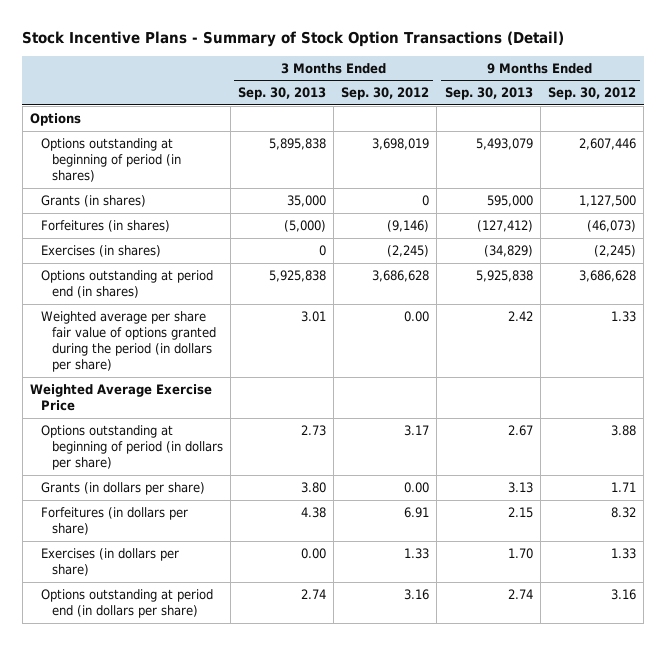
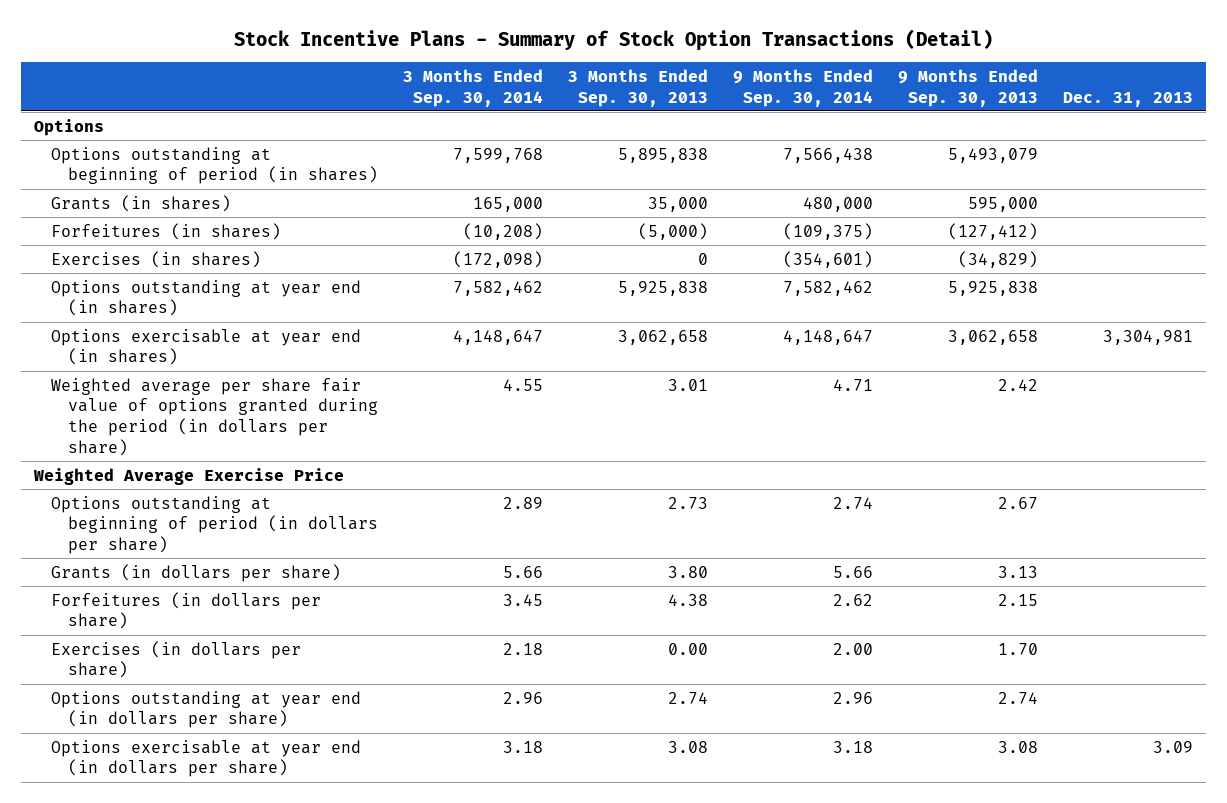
- | 3 Months Ended Sep. 30, 2013 | 3 Months Ended Sep. 30, 2012 | 9 Months Ended Sep. 30, 2013 | 9 Months Ended Sep. 30, 2012
+ | 3 Months Ended Sep. 30, 2014 | 3 Months Ended Sep. 30, 2013 | 9 Months Ended Sep. 30, 2014 | 9 Months Ended Sep. 30, 2013 | Dec. 31, 2013
- Options outstanding at period end (in shares) | 5,925,838 | 3,686,628 | 5,925,838 | 3,686,628
+ Options outstanding at year end (in shares) | 7,582,462 | 5,925,838 | 7,582,462 | 5,925,838 |
+ Options exercisable at year end (in shares) | 4,148,647 | 3,062,658 | 4,148,647 | 3,062,658 | 3,304,981
- Options outstanding at period end (in dollars per share) | 2.74 | 3.16 | 2.74 | 3.16
+ Options outstanding at year end (in dollars per share) | 2.96 | 2.74 | 2.96 | 2.74 |
+ Options exercisable at year end (in dollars per share) | 3.18 | 3.08 | 3.18 | 3.08 | 3.09

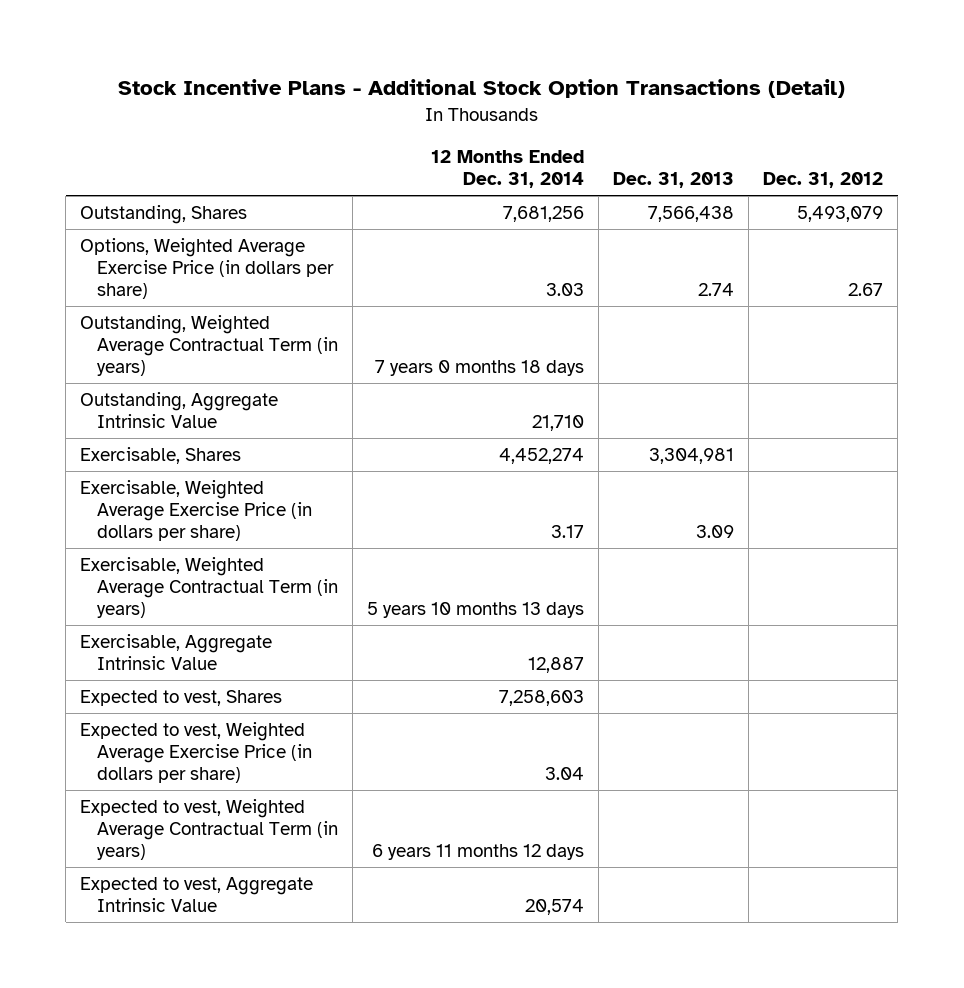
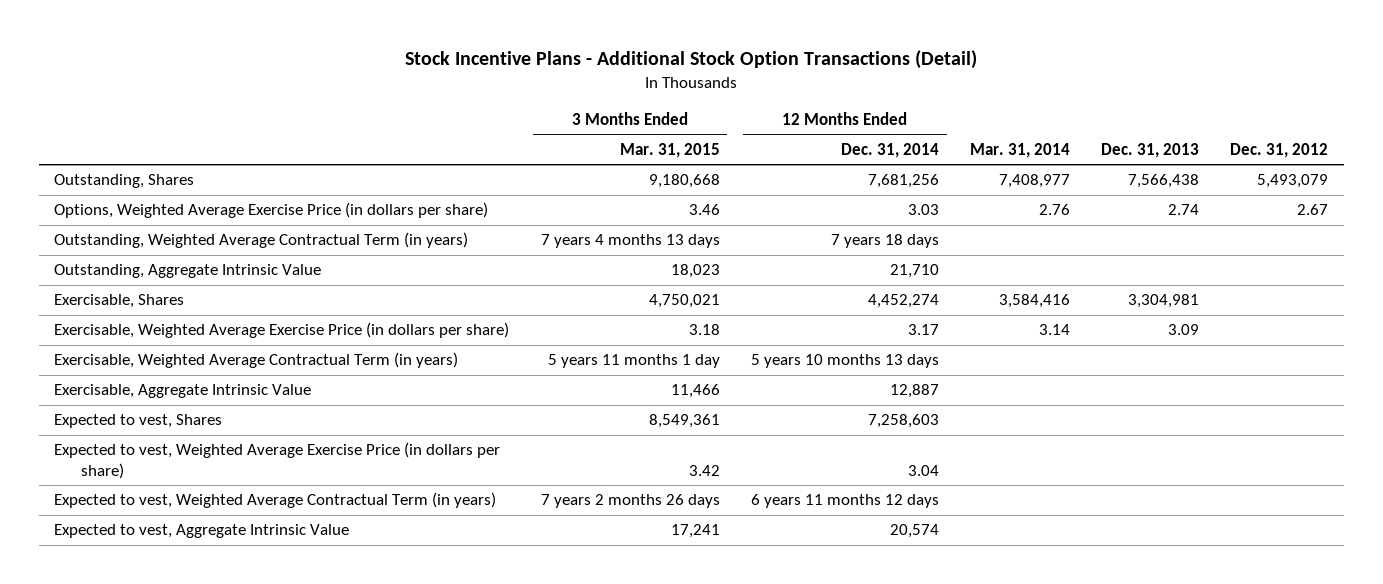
- | 12 Months Ended Dec. 31, 2014 | Dec. 31, 2013 | Dec. 31, 2012
+ | 3 Months Ended Mar. 31, 2015 | 12 Months Ended Dec. 31, 2014 | Mar. 31, 2014 | Dec. 31, 2013 | Dec. 31, 2012
- Outstanding, Weighted Average Contractual Term (in years) | 7 years 0 months 18 days | |
+ Outstanding, Weighted Average Contractual Term (in years) | 7 years 4 months 13 days | 7 years 18 days | | |

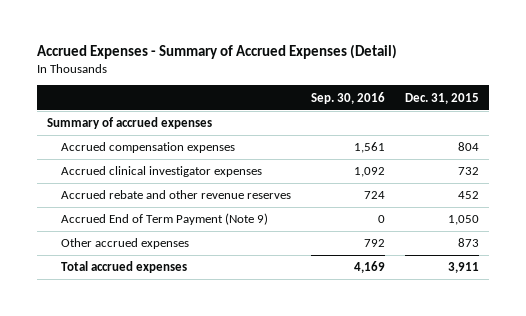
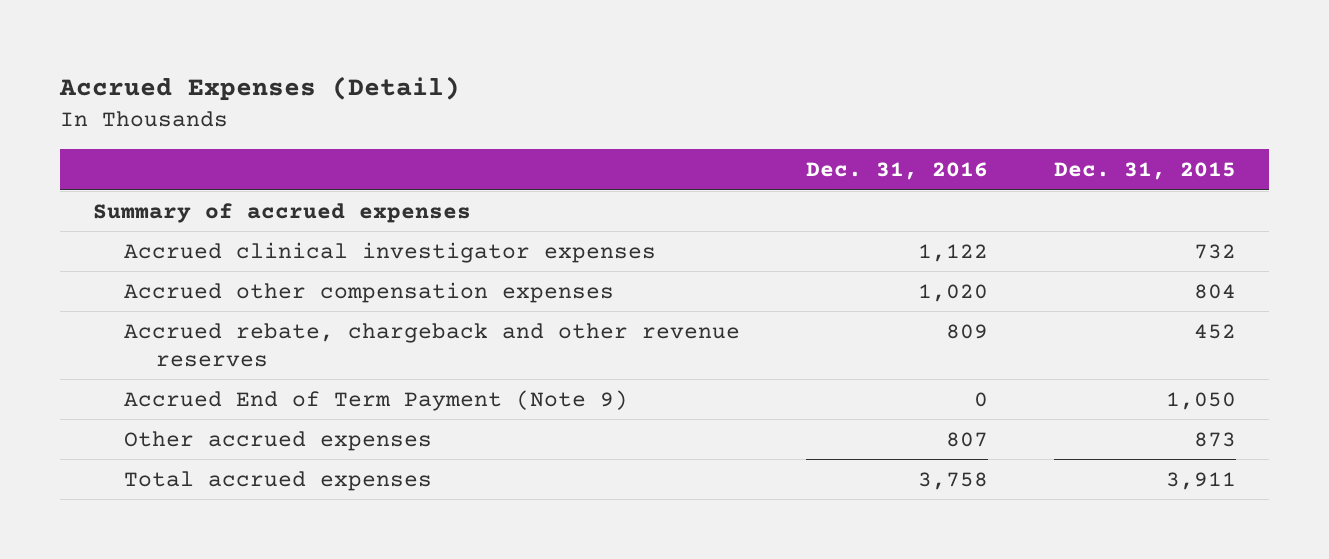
- Accrued Expenses - Summary of Accrued Expenses (Detail)
+ Accrued Expenses (Detail)
- | Sep. 30, 2016 | Dec. 31, 2015
+ | Dec. 31, 2016 | Dec. 31, 2015
- Accrued compensation expenses | 1,561 | 804
- Accrued rebate and other revenue reserves | 724 | 452
+ Accrued other compensation expenses | 1,020 | 804
+ Accrued rebate, chargeback and other revenue reserves | 809 | 452

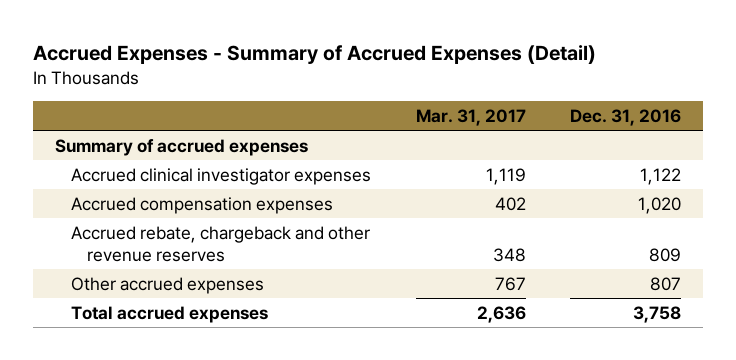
- Accrued Expenses (Detail)
+ Accrued Expenses - Summary of Accrued Expenses (Detail)
- | Dec. 31, 2016 | Dec. 31, 2015
+ | Mar. 31, 2017 | Dec. 31, 2016
- Accrued other compensation expenses | 1,020 | 804
+ Accrued compensation expenses | 402 | 1,020
- Accrued End of Term Payment (Note 9) | 0 | 1,050

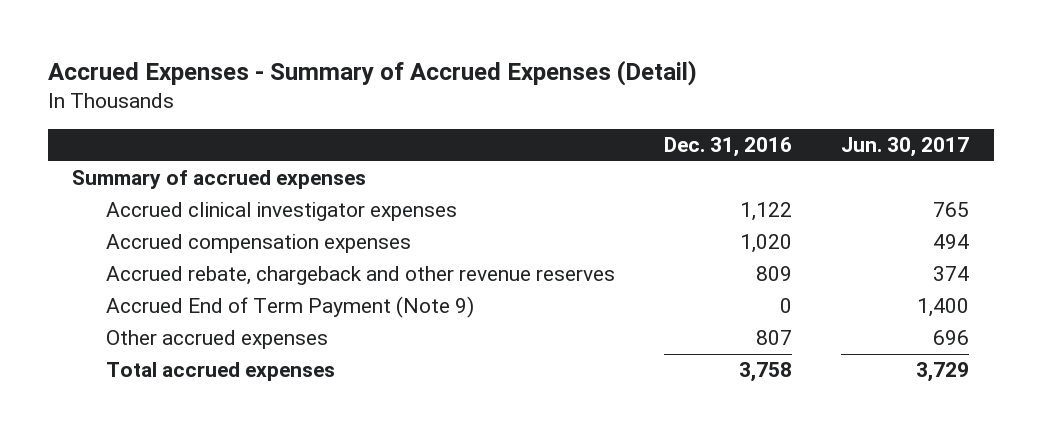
- | Mar. 31, 2017 | Dec. 31, 2016
+ | Dec. 31, 2016 | Jun. 30, 2017
+ Accrued End of Term Payment (Note 9) | 0 | 1,400

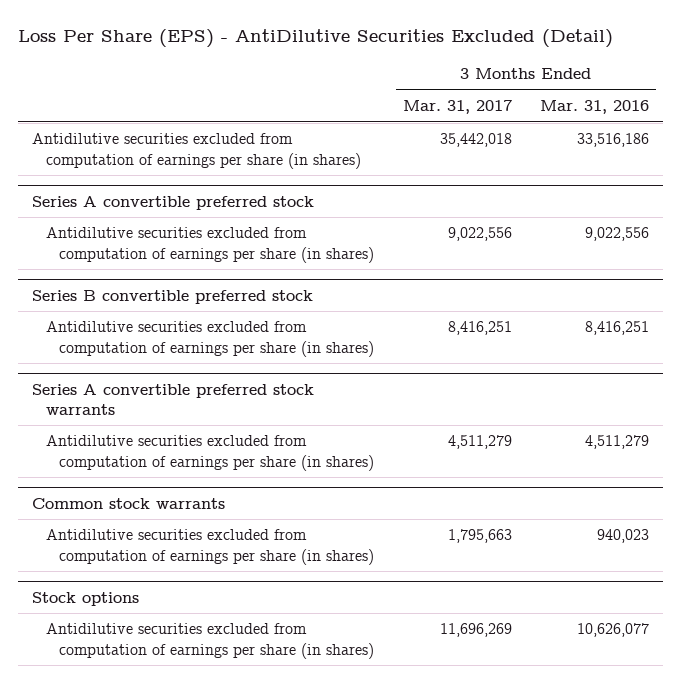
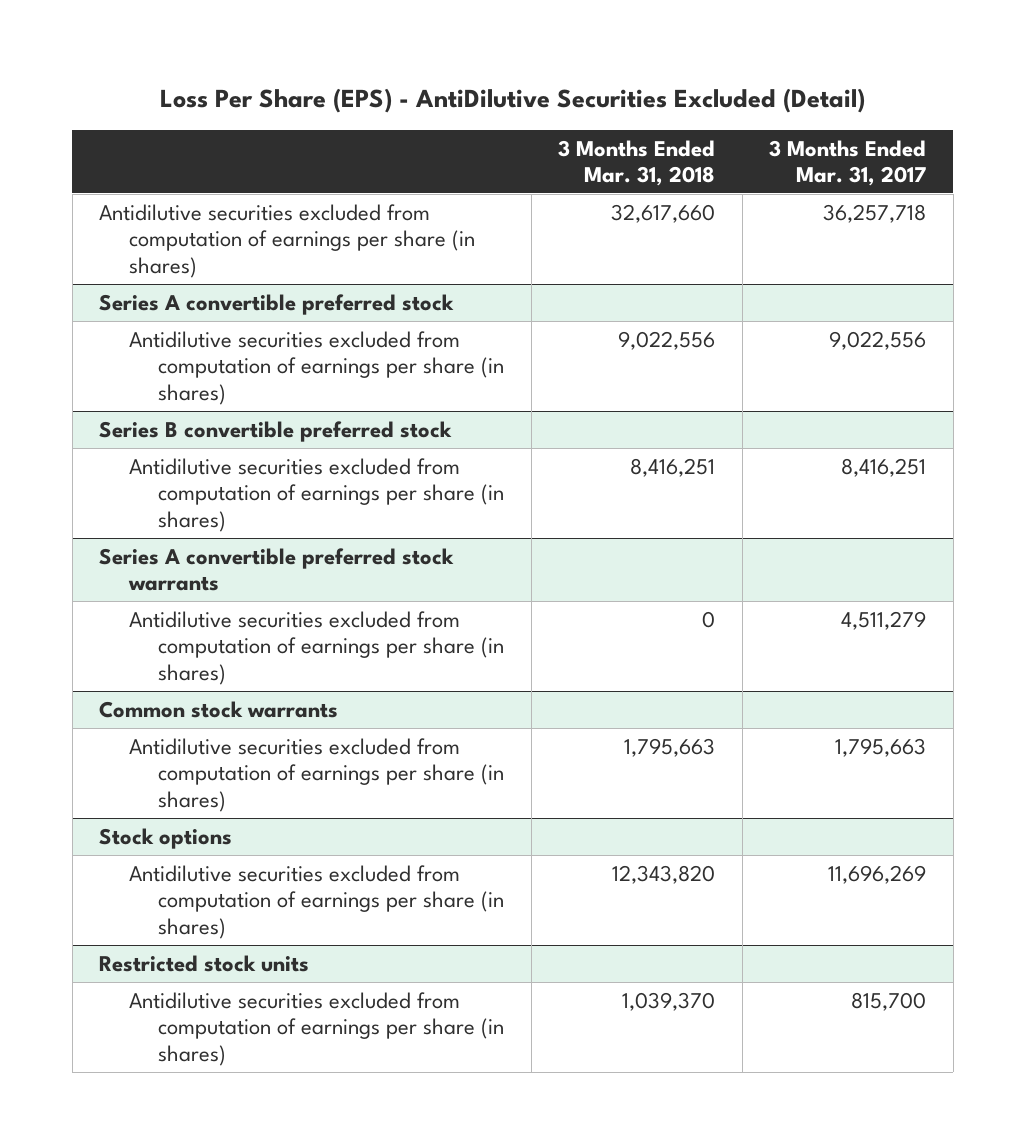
- | 3 Months Ended Mar. 31, 2017 | 3 Months Ended Mar. 31, 2016
+ | 3 Months Ended Mar. 31, 2018 | 3 Months Ended Mar. 31, 2017
- Antidilutive securities excluded from computation of earnings per share (in shares) | 35,442,018 | 33,516,186
+ Antidilutive securities excluded from computation of earnings per share (in shares) | 32,617,660 | 36,257,718
+ Restricted stock units
+ Antidilutive securities excluded from computation of earnings per share (in shares) | 1,039,370 | 815,700

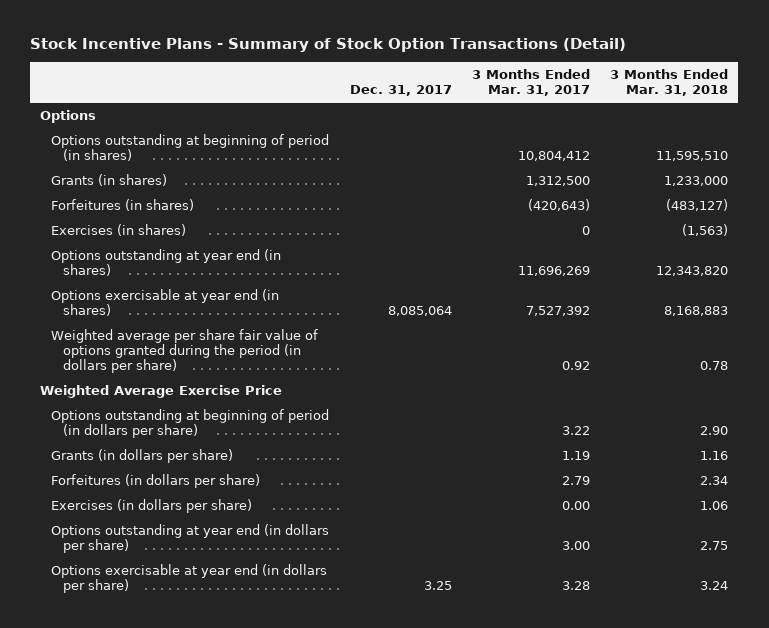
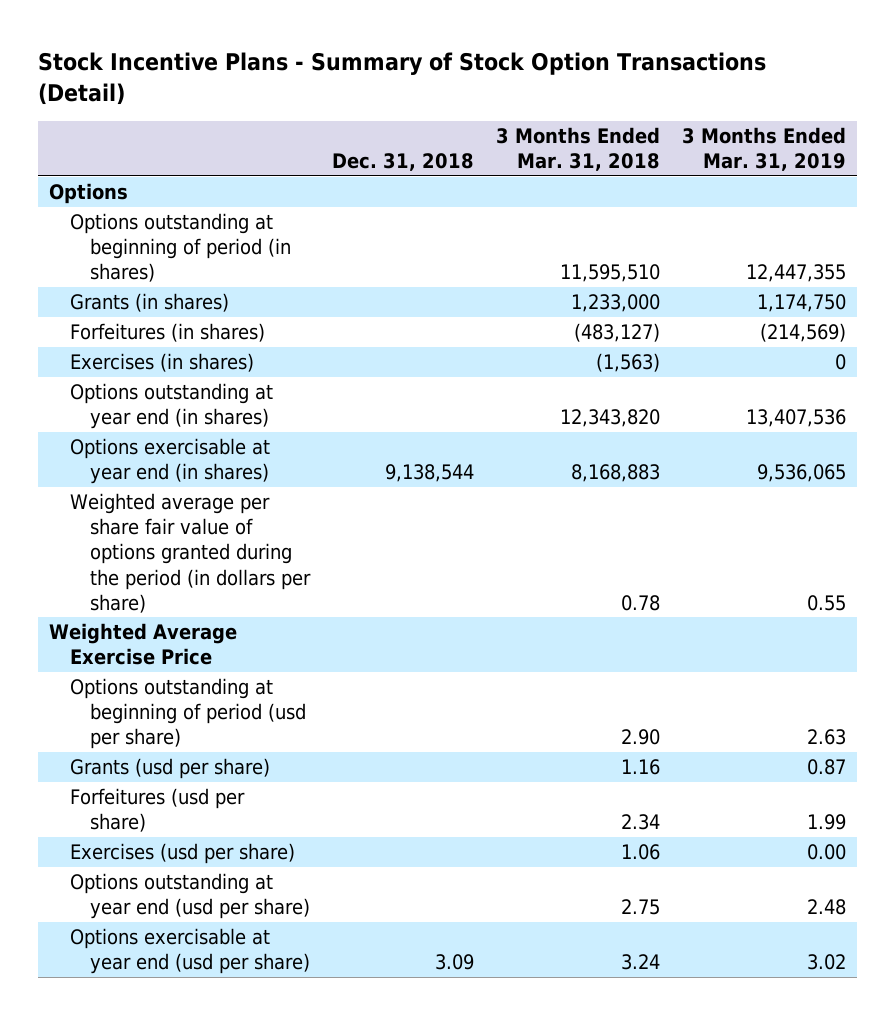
- | Dec. 31, 2017 | 3 Months Ended Mar. 31, 2017 | 3 Months Ended Mar. 31, 2018
+ | Dec. 31, 2018 | 3 Months Ended Mar. 31, 2018 | 3 Months Ended Mar. 31, 2019
- Options outstanding at beginning of period (in dollars per share) | | 3.22 | 2.90
- Grants (in dollars per share) | | 1.19 | 1.16
- Forfeitures (in dollars per share) | | 2.79 | 2.34
- Exercises (in dollars per share) | | 0.00 | 1.06
- Options outstanding at year end (in dollars per share) | | 3.00 | 2.75
- Options exercisable at year end (in dollars per share) | 3.25 | 3.28 | 3.24
+ Options outstanding at beginning of period (usd per share) | | 2.90 | 2.63
+ Grants (usd per share) | | 1.16 | 0.87
+ Forfeitures (usd per share) | | 2.34 | 1.99
+ Exercises (usd per share) | | 1.06 | 0.00
+ Options outstanding at year end (usd per share) | | 2.75 | 2.48
+ Options exercisable at year end (usd per share) | 3.09 | 3.24 | 3.02

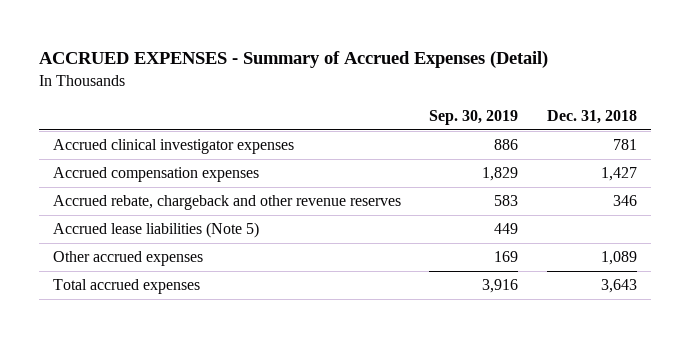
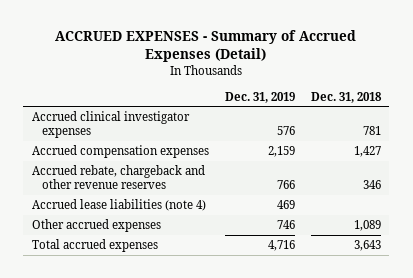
- | Sep. 30, 2019 | Dec. 31, 2018
+ | Dec. 31, 2019 | Dec. 31, 2018
- Accrued lease liabilities (Note 5) | 449 |
+ Accrued lease liabilities (note 4) | 469 |

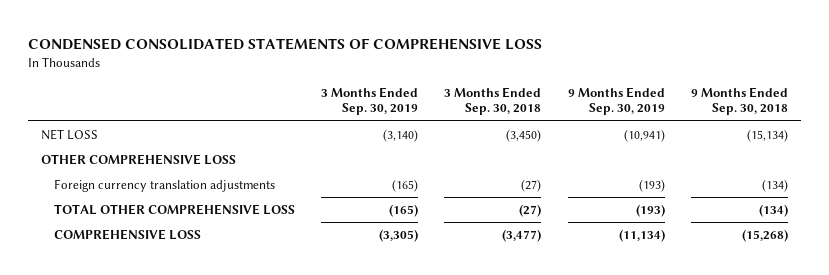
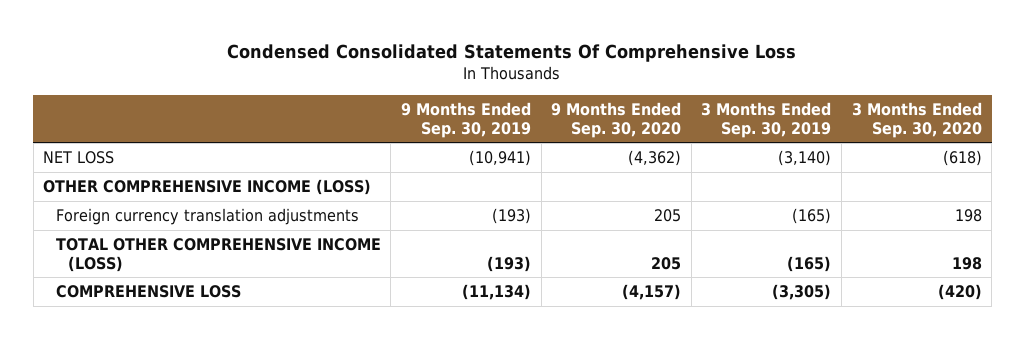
- CONDENSED CONSOLIDATED STATEMENTS OF COMPREHENSIVE LOSS
+ Condensed Consolidated Statements Of Comprehensive Loss
- | 3 Months Ended Sep. 30, 2019 | 3 Months Ended Sep. 30, 2018 | 9 Months Ended Sep. 30, 2019 | 9 Months Ended Sep. 30, 2018
+ | 9 Months Ended Sep. 30, 2019 | 9 Months Ended Sep. 30, 2020 | 3 Months Ended Sep. 30, 2019 | 3 Months Ended Sep. 30, 2020
- OTHER COMPREHENSIVE LOSS
+ OTHER COMPREHENSIVE INCOME (LOSS)
- TOTAL OTHER COMPREHENSIVE LOSS | (165) | (27) | (193) | (134)
+ TOTAL OTHER COMPREHENSIVE INCOME (LOSS) | (193) | 205 | (165) | 198

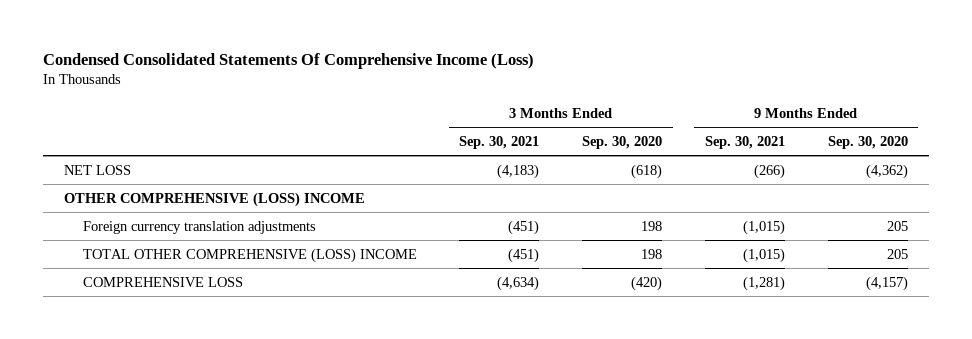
- Condensed Consolidated Statements Of Comprehensive Loss
+ Condensed Consolidated Statements Of Comprehensive Income (Loss)
- | 9 Months Ended Sep. 30, 2019 | 9 Months Ended Sep. 30, 2020 | 3 Months Ended Sep. 30, 2019 | 3 Months Ended Sep. 30, 2020
+ | 3 Months Ended Sep. 30, 2021 | 3 Months Ended Sep. 30, 2020 | 9 Months Ended Sep. 30, 2021 | 9 Months Ended Sep. 30, 2020
- OTHER COMPREHENSIVE INCOME (LOSS)
+ OTHER COMPREHENSIVE (LOSS) INCOME
- TOTAL OTHER COMPREHENSIVE INCOME (LOSS) | (193) | 205 | (165) | 198
+ TOTAL OTHER COMPREHENSIVE (LOSS) INCOME | (451) | 198 | (1,015) | 205

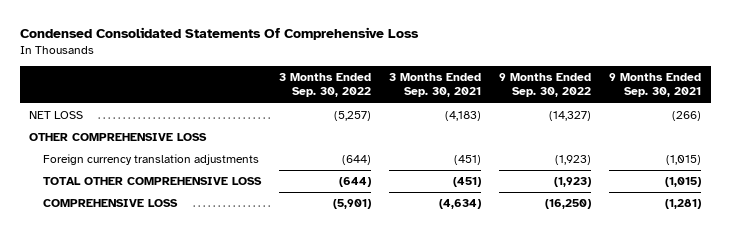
- Condensed Consolidated Statements Of Comprehensive Income (Loss)
+ Condensed Consolidated Statements Of Comprehensive Loss
- | 3 Months Ended Sep. 30, 2021 | 3 Months Ended Sep. 30, 2020 | 9 Months Ended Sep. 30, 2021 | 9 Months Ended Sep. 30, 2020
+ | 3 Months Ended Sep. 30, 2022 | 3 Months Ended Sep. 30, 2021 | 9 Months Ended Sep. 30, 2022 | 9 Months Ended Sep. 30, 2021
- OTHER COMPREHENSIVE (LOSS) INCOME
+ OTHER COMPREHENSIVE LOSS
- TOTAL OTHER COMPREHENSIVE (LOSS) INCOME | (451) | 198 | (1,015) | 205
+ TOTAL OTHER COMPREHENSIVE LOSS | (644) | (451) | (1,923) | (1,015)

